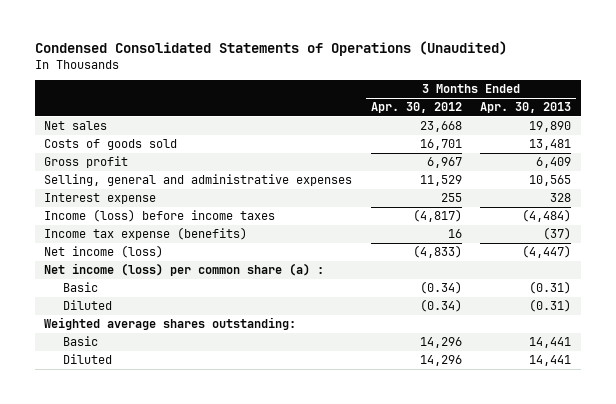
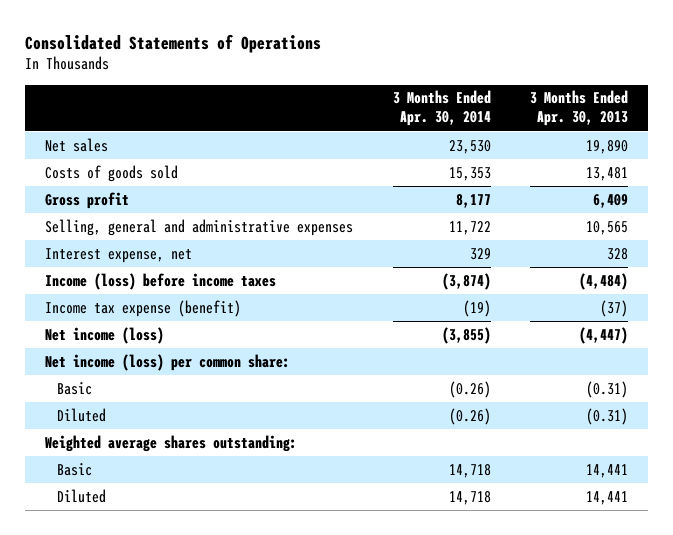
- Condensed Consolidated Statements of Operations (Unaudited)
+ Consolidated Statements of Operations
- | 3 Months Ended Apr. 30, 2012 | 3 Months Ended Apr. 30, 2013
+ | 3 Months Ended Apr. 30, 2014 | 3 Months Ended Apr. 30, 2013
- Interest expense | 255 | 328
+ Interest expense, net | 329 | 328
- Income tax expense (benefits) | 16 | (37)
+ Income tax expense (benefit) | (19) | (37)
- Net income (loss) per common share (a) :
+ Net income (loss) per common share:

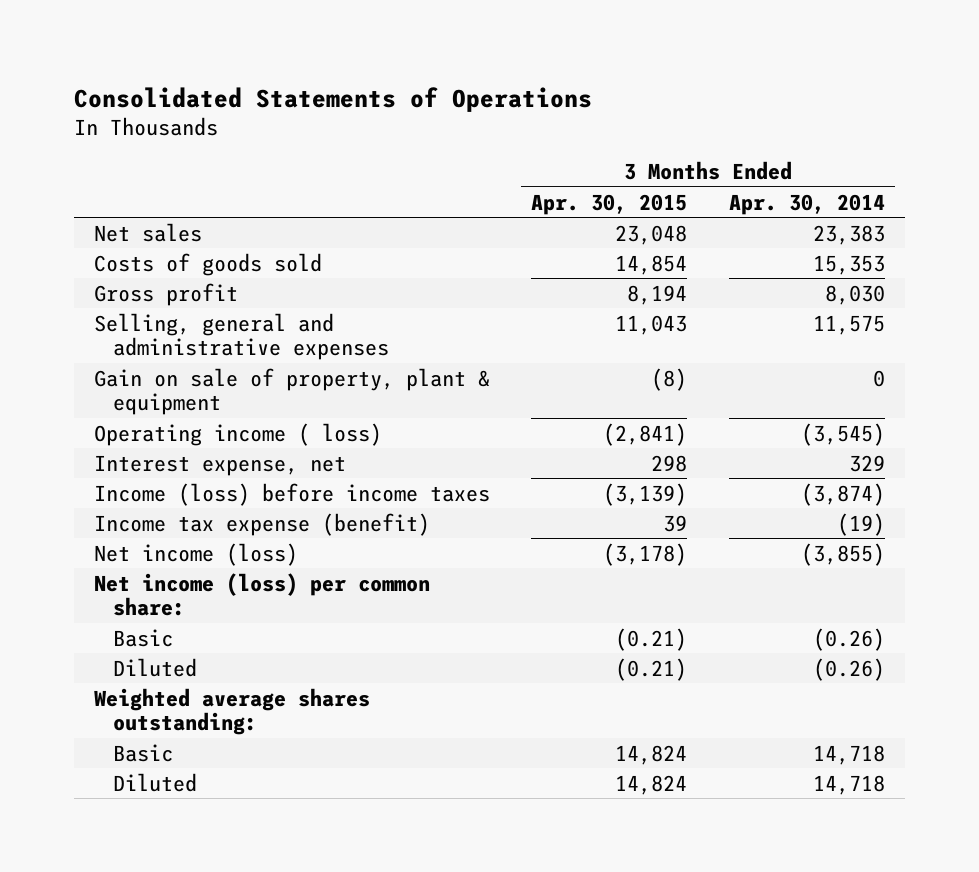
- | 3 Months Ended Apr. 30, 2014 | 3 Months Ended Apr. 30, 2013
+ | 3 Months Ended Apr. 30, 2015 | 3 Months Ended Apr. 30, 2014
- Net sales | 23,530 | 19,890
+ Net sales | 23,048 | 23,383
- Gross profit | 8,177 | 6,409
- Selling, general and administrative expenses | 11,722 | 10,565
+ Gross profit | 8,194 | 8,030
+ Selling, general and administrative expenses | 11,043 | 11,575
+ Gain on sale of property, plant & equipment | (8) | 0
+ Operating income ( loss) | (2,841) | (3,545)

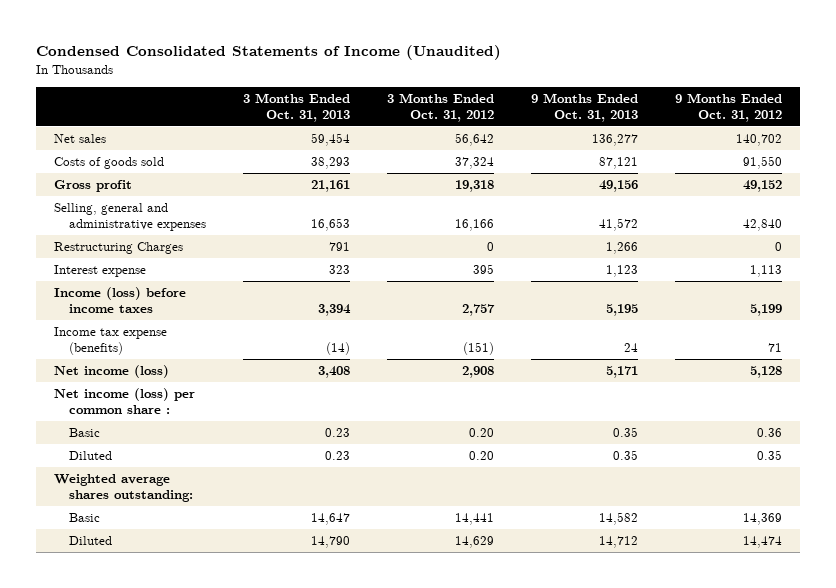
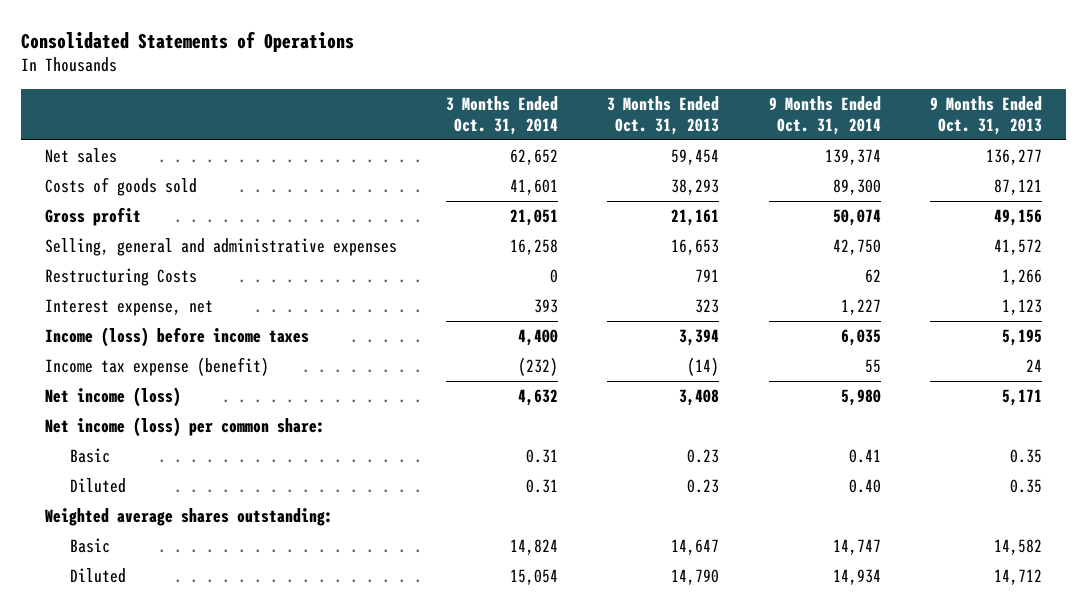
- Condensed Consolidated Statements of Income (Unaudited)
+ Consolidated Statements of Operations
- | 3 Months Ended Oct. 31, 2013 | 3 Months Ended Oct. 31, 2012 | 9 Months Ended Oct. 31, 2013 | 9 Months Ended Oct. 31, 2012
+ | 3 Months Ended Oct. 31, 2014 | 3 Months Ended Oct. 31, 2013 | 9 Months Ended Oct. 31, 2014 | 9 Months Ended Oct. 31, 2013
- Restructuring Charges | 791 | 0 | 1,266 | 0
- Interest expense | 323 | 395 | 1,123 | 1,113
+ Restructuring Costs | 0 | 791 | 62 | 1,266
+ Interest expense, net | 393 | 323 | 1,227 | 1,123
- Income tax expense (benefits) | (14) | (151) | 24 | 71
+ Income tax expense (benefit) | (232) | (14) | 55 | 24
- Net income (loss) per common share :
+ Net income (loss) per common share:

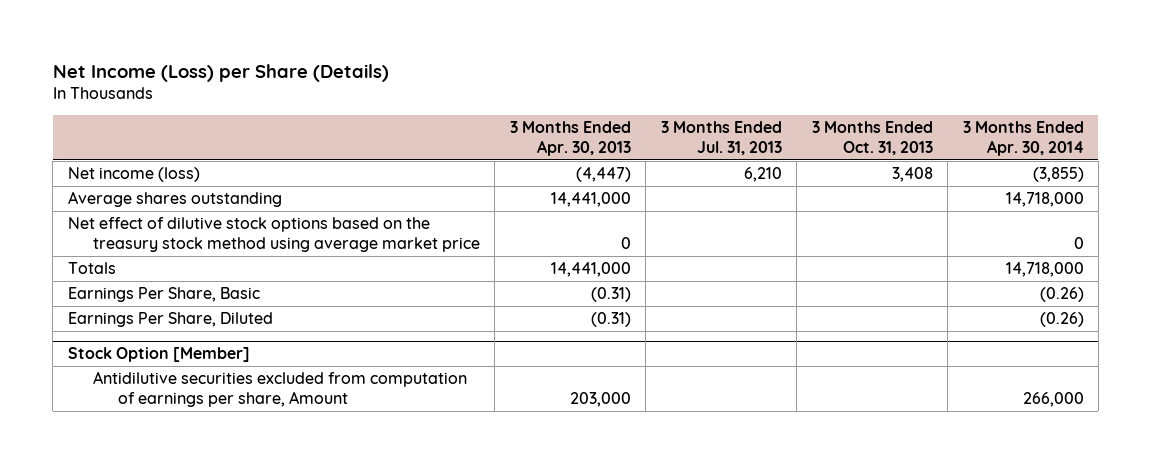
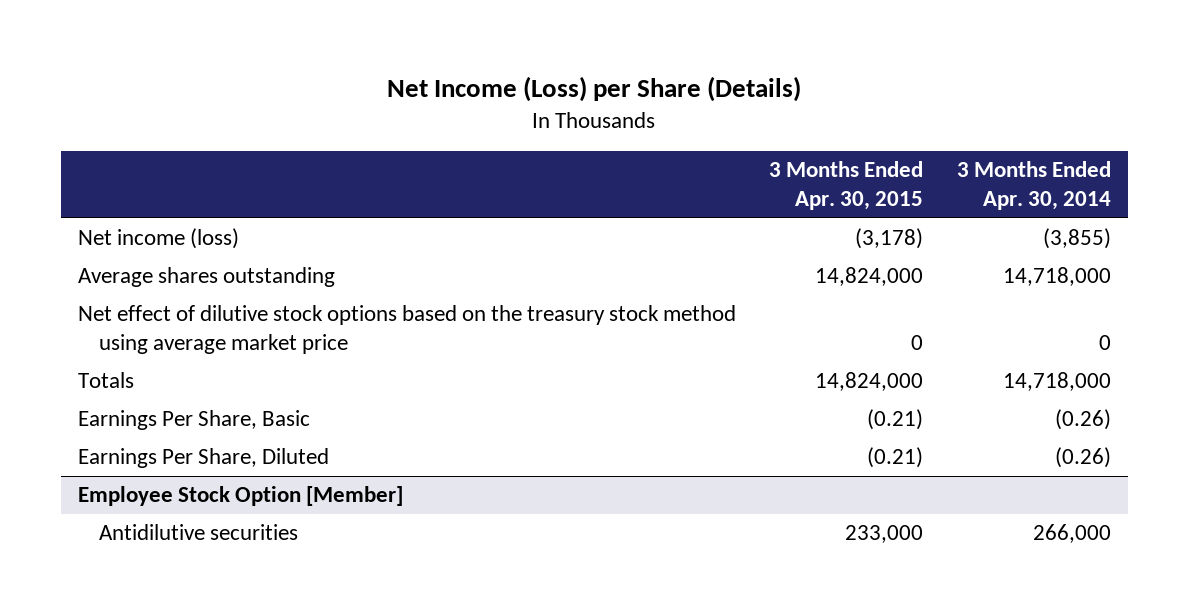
- | 3 Months Ended Apr. 30, 2013 | 3 Months Ended Jul. 31, 2013 | 3 Months Ended Oct. 31, 2013 | 3 Months Ended Apr. 30, 2014
+ | 3 Months Ended Apr. 30, 2015 | 3 Months Ended Apr. 30, 2014
- Stock Option [Member]
- Antidilutive securities excluded from computation of earnings per share, Amount | 203,000 | | | 266,000
+ Employee Stock Option [Member]
+ Antidilutive securities | 233,000 | 266,000

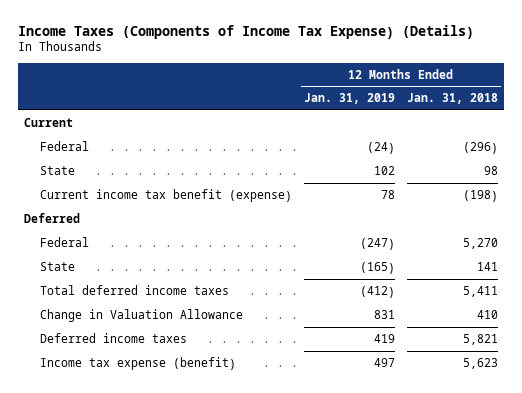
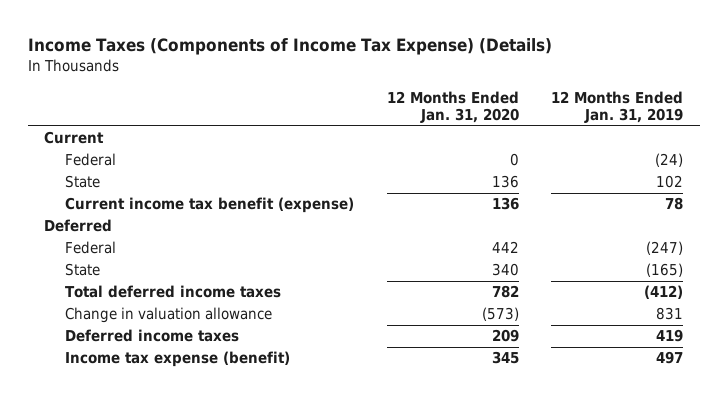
- | 12 Months Ended Jan. 31, 2019 | 12 Months Ended Jan. 31, 2018
+ | 12 Months Ended Jan. 31, 2020 | 12 Months Ended Jan. 31, 2019
- Change in Valuation Allowance | 831 | 410
+ Change in valuation allowance | (573) | 831

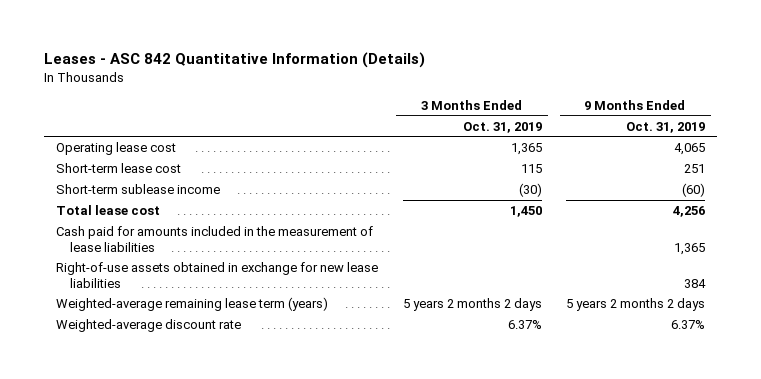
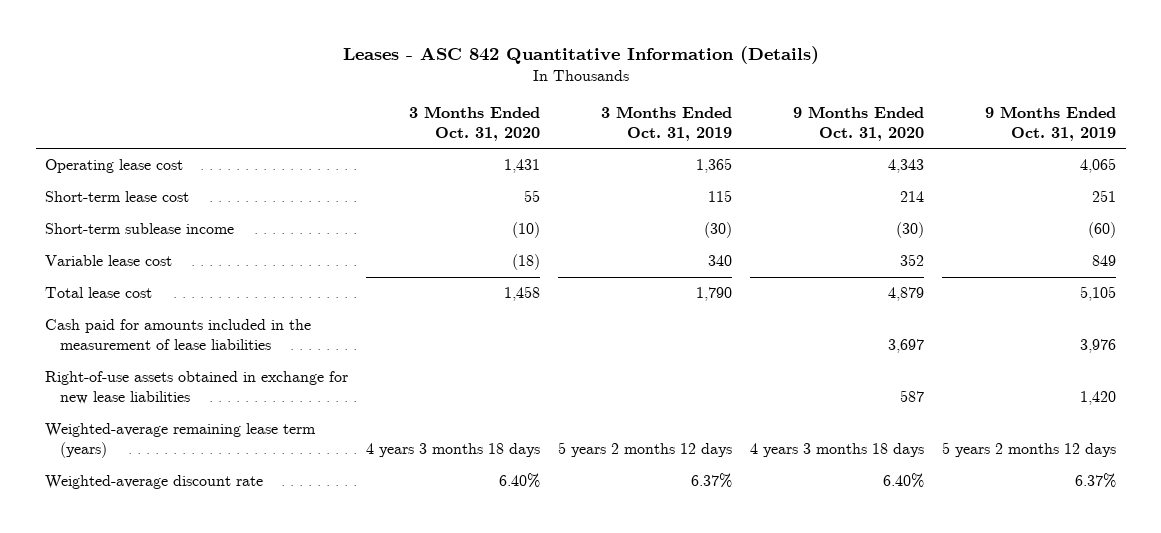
- | 3 Months Ended Oct. 31, 2019 | 9 Months Ended Oct. 31, 2019
+ | 3 Months Ended Oct. 31, 2020 | 3 Months Ended Oct. 31, 2019 | 9 Months Ended Oct. 31, 2020 | 9 Months Ended Oct. 31, 2019
- Total lease cost | 1,450 | 4,256
- Cash paid for amounts included in the measurement of lease liabilities | | 1,365
- Right-of-use assets obtained in exchange for new lease liabilities | | 384
- Weighted-average remaining lease term (years) | 5 years 2 months 2 days | 5 years 2 months 2 days
+ Variable lease cost | (18) | 340 | 352 | 849
+ Total lease cost | 1,458 | 1,790 | 4,879 | 5,105
+ Cash paid for amounts included in the measurement of lease liabilities | | | 3,697 | 3,976
+ Right-of-use assets obtained in exchange for new lease liabilities | | | 587 | 1,420
+ Weighted-average remaining lease term (years) | 4 years 3 months 18 days | 5 years 2 months 12 days | 4 years 3 months 18 days | 5 years 2 months 12 days

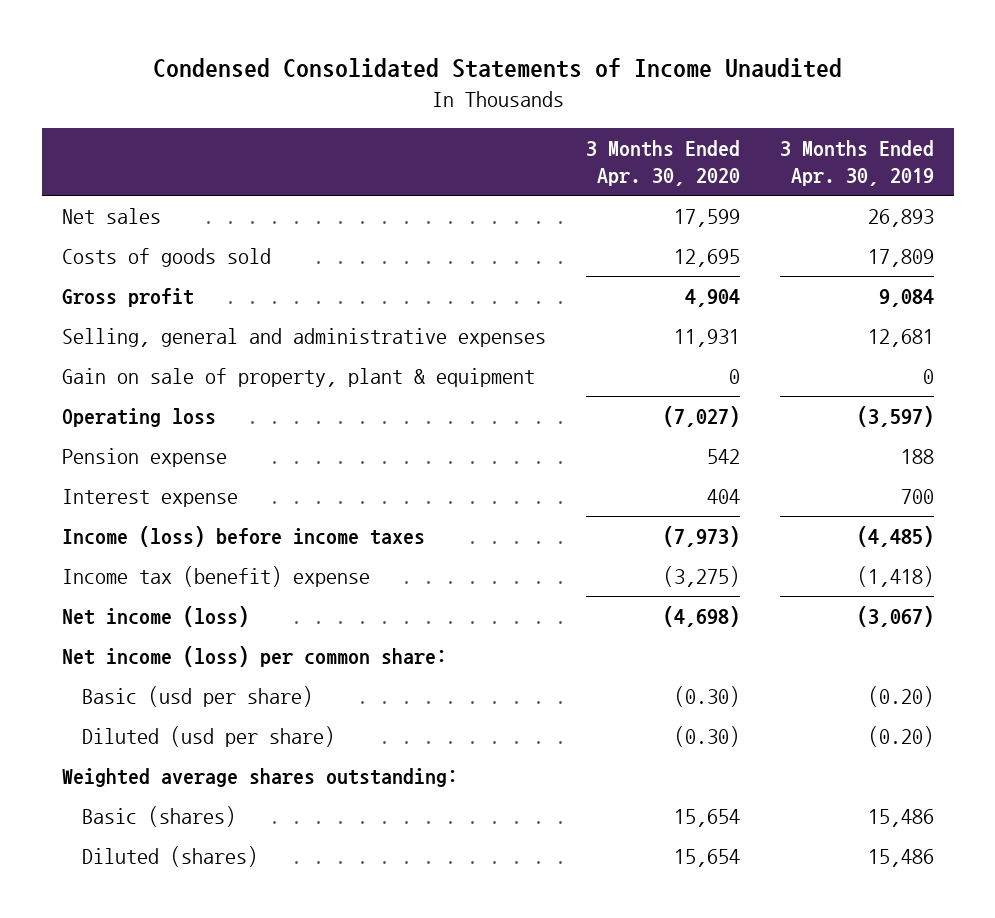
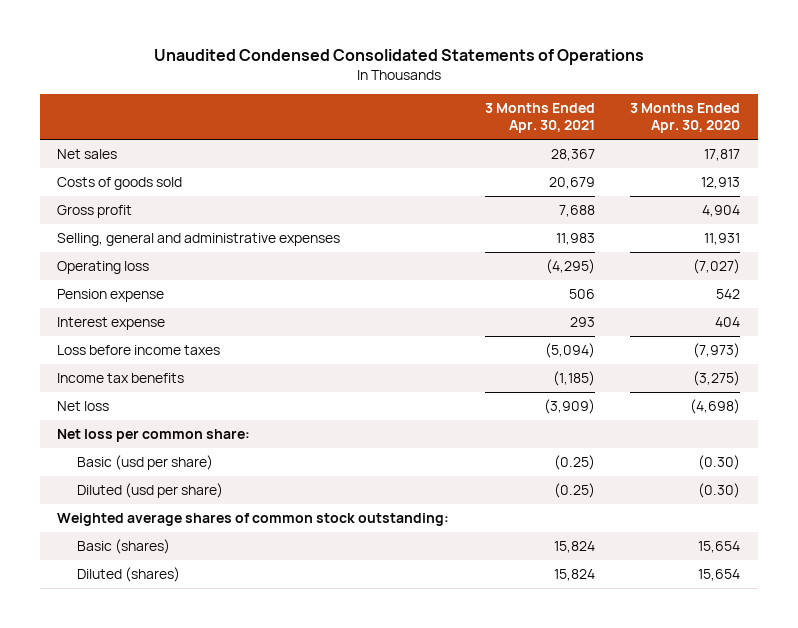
- Condensed Consolidated Statements of Income Unaudited
+ Unaudited Condensed Consolidated Statements of Operations
- | 3 Months Ended Apr. 30, 2020 | 3 Months Ended Apr. 30, 2019
+ | 3 Months Ended Apr. 30, 2021 | 3 Months Ended Apr. 30, 2020
- Net sales | 17,599 | 26,893
- Costs of goods sold | 12,695 | 17,809
+ Net sales | 28,367 | 17,817
+ Costs of goods sold | 20,679 | 12,913
- Gain on sale of property, plant & equipment | 0 | 0
- Income (loss) before income taxes | (7,973) | (4,485)
- Income tax (benefit) expense | (3,275) | (1,418)
- Net income (loss) | (4,698) | (3,067)
- Net income (loss) per common share:
+ Loss before income taxes | (5,094) | (7,973)
+ Income tax benefits | (1,185) | (3,275)
+ Net loss | (3,909) | (4,698)
+ Net loss per common share:
- Weighted average shares outstanding:
+ Weighted average shares of common stock outstanding:

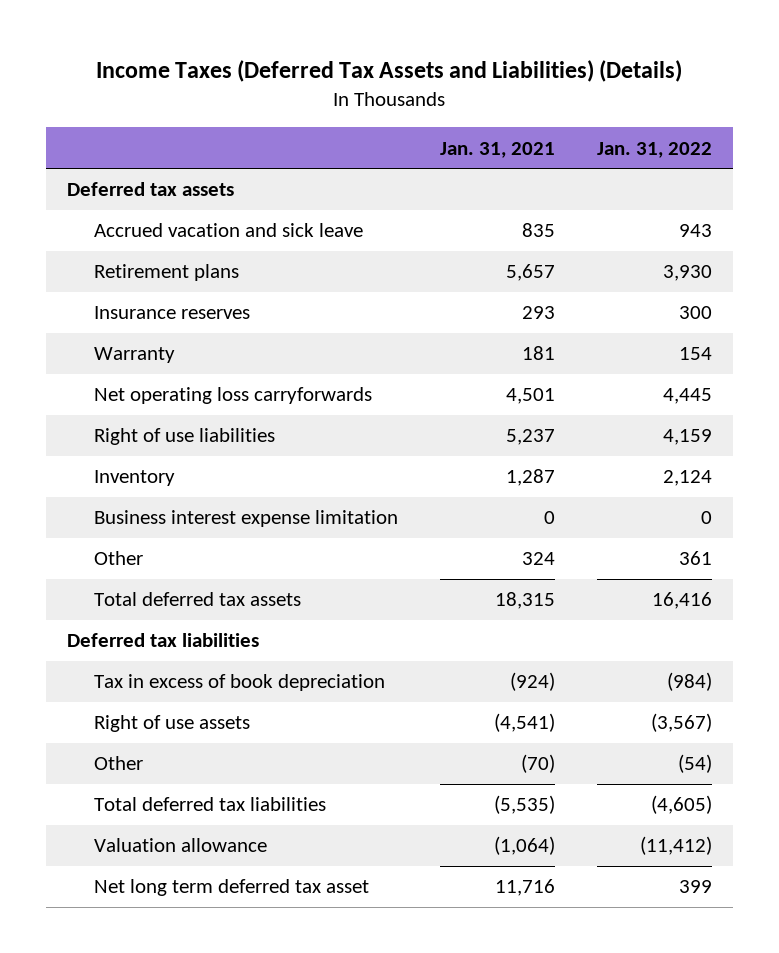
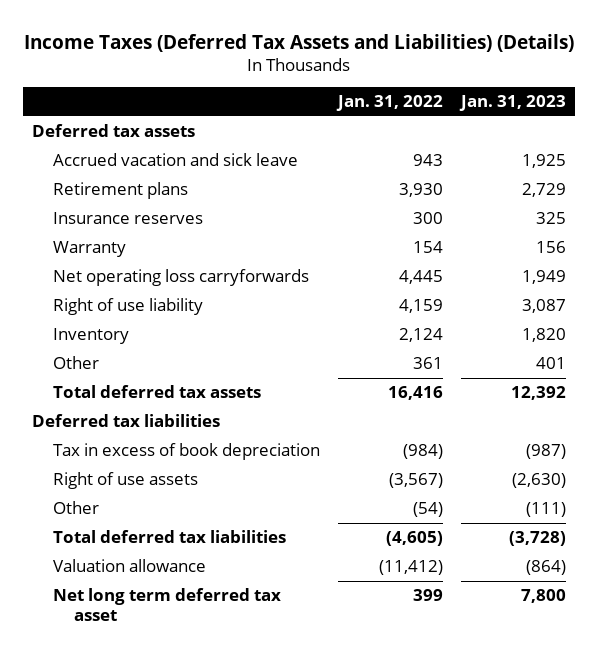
- | Jan. 31, 2021 | Jan. 31, 2022
+ | Jan. 31, 2022 | Jan. 31, 2023
- Right of use liabilities | 5,237 | 4,159
+ Right of use liability | 4,159 | 3,087
- Business interest expense limitation | 0 | 0

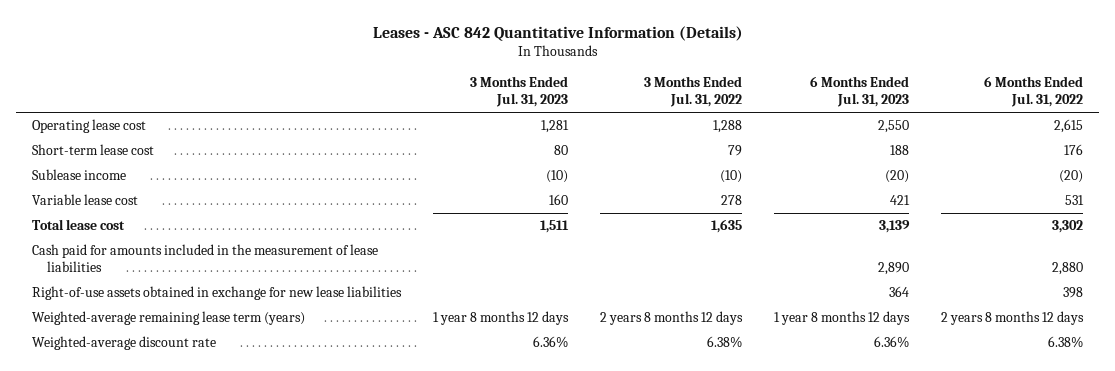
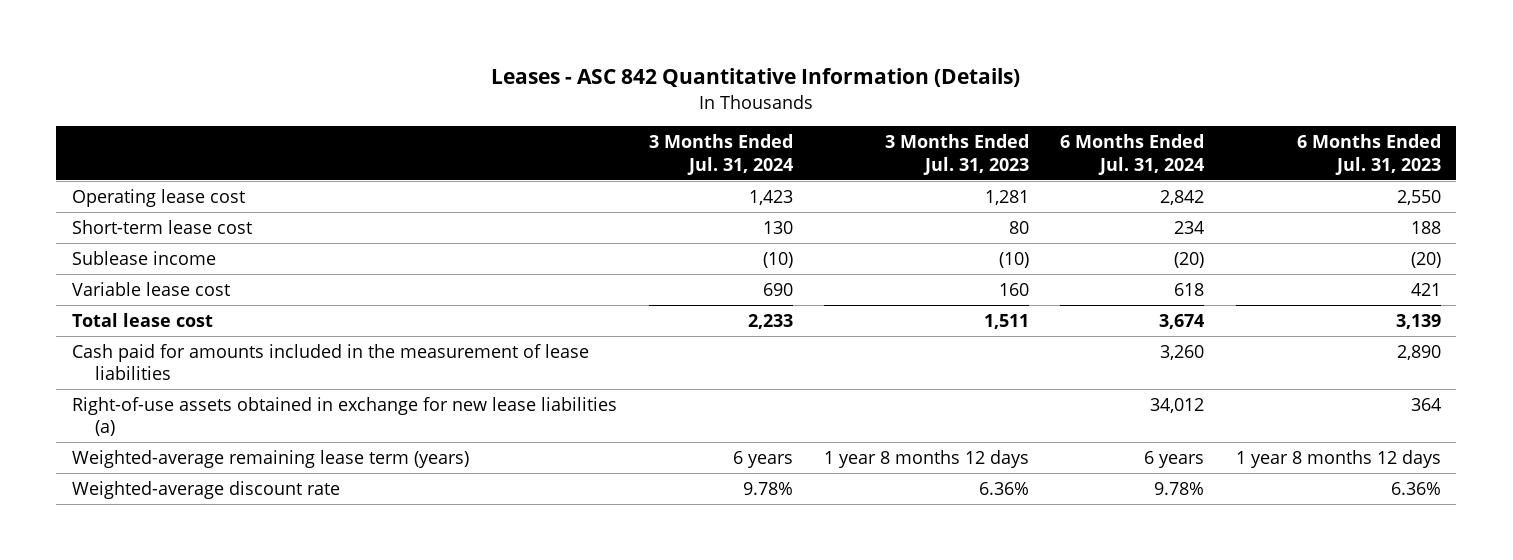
- | 3 Months Ended Jul. 31, 2023 | 3 Months Ended Jul. 31, 2022 | 6 Months Ended Jul. 31, 2023 | 6 Months Ended Jul. 31, 2022
+ | 3 Months Ended Jul. 31, 2024 | 3 Months Ended Jul. 31, 2023 | 6 Months Ended Jul. 31, 2024 | 6 Months Ended Jul. 31, 2023
- Right-of-use assets obtained in exchange for new lease liabilities | | | 364 | 398
+ Right-of-use assets obtained in exchange for new lease liabilities (a) | | | 34,012 | 364

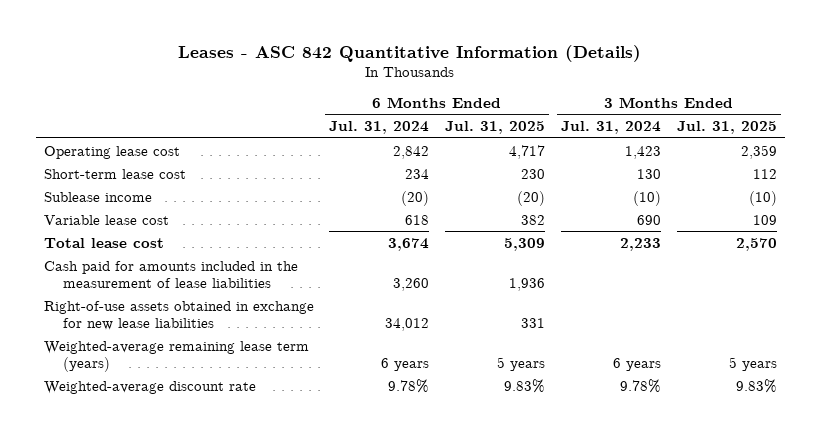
- | 3 Months Ended Jul. 31, 2024 | 3 Months Ended Jul. 31, 2023 | 6 Months Ended Jul. 31, 2024 | 6 Months Ended Jul. 31, 2023
+ | 6 Months Ended Jul. 31, 2024 | 6 Months Ended Jul. 31, 2025 | 3 Months Ended Jul. 31, 2024 | 3 Months Ended Jul. 31, 2025
- Right-of-use assets obtained in exchange for new lease liabilities (a) | | | 34,012 | 364
+ Right-of-use assets obtained in exchange for new lease liabilities | 34,012 | 331 | |

